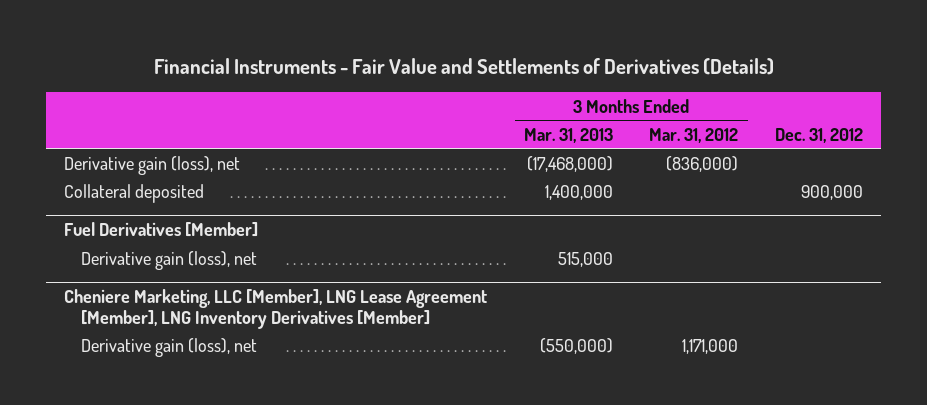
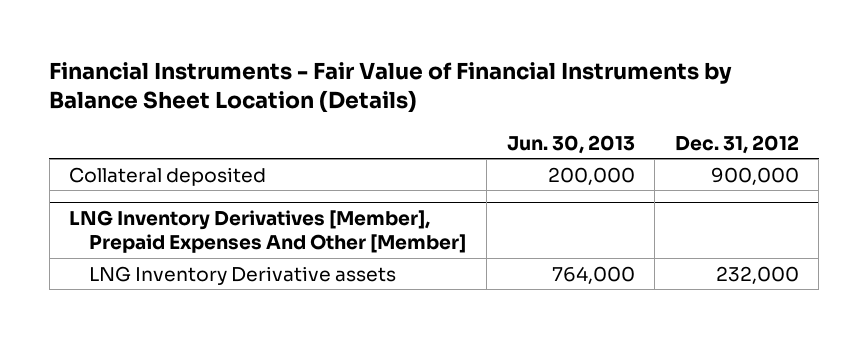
- Financial Instruments - Fair Value and Settlements of Derivatives (Details)
+ Financial Instruments - Fair Value of Financial Instruments by Balance Sheet Location (Details)
- | 3 Months Ended Mar. 31, 2013 | 3 Months Ended Mar. 31, 2012 | Dec. 31, 2012
+ | Jun. 30, 2013 | Dec. 31, 2012
- Derivative gain (loss), net | (17,468,000) | (836,000) |
- Fuel Derivatives [Member]
- Derivative gain (loss), net | 515,000 | |
- Cheniere Marketing, LLC [Member], LNG Lease Agreement [Member], LNG Inventory Derivatives [Member]
- Derivative gain (loss), net | (550,000) | 1,171,000 |
+ LNG Inventory Derivatives [Member], Prepaid Expenses And Other [Member]
+ LNG Inventory Derivative assets | 764,000 | 232,000

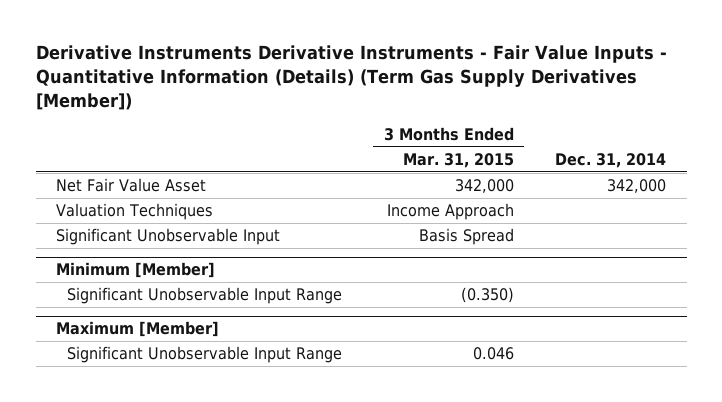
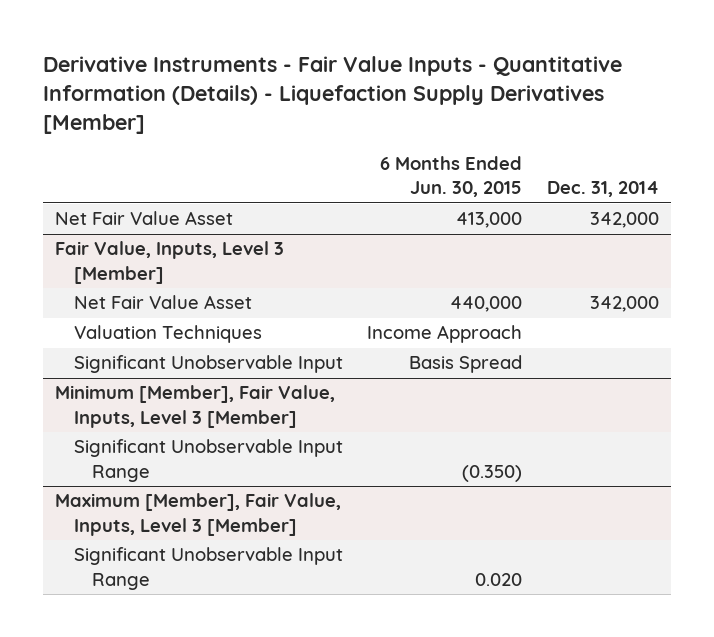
- Derivative Instruments Derivative Instruments - Fair Value Inputs - Quantitative Information (Details) (Term Gas Supply Derivatives [Member])
+ Derivative Instruments - Fair Value Inputs - Quantitative Information (Details) - Liquefaction Supply Derivatives [Member]
- | 3 Months Ended Mar. 31, 2015 | Dec. 31, 2014
+ | 6 Months Ended Jun. 30, 2015 | Dec. 31, 2014
- Valuation Techniques | Income Approach |
- Significant Unobservable Input | Basis Spread |
- Minimum [Member]
+ Fair Value, Inputs, Level 3 [Member]
+ Net Fair Value Asset | 440,000 | 342,000
+ Valuation Techniques | Income Approach |
+ Significant Unobservable Input | Basis Spread |
+ Minimum [Member], Fair Value, Inputs, Level 3 [Member]
- Maximum [Member]
+ Maximum [Member], Fair Value, Inputs, Level 3 [Member]

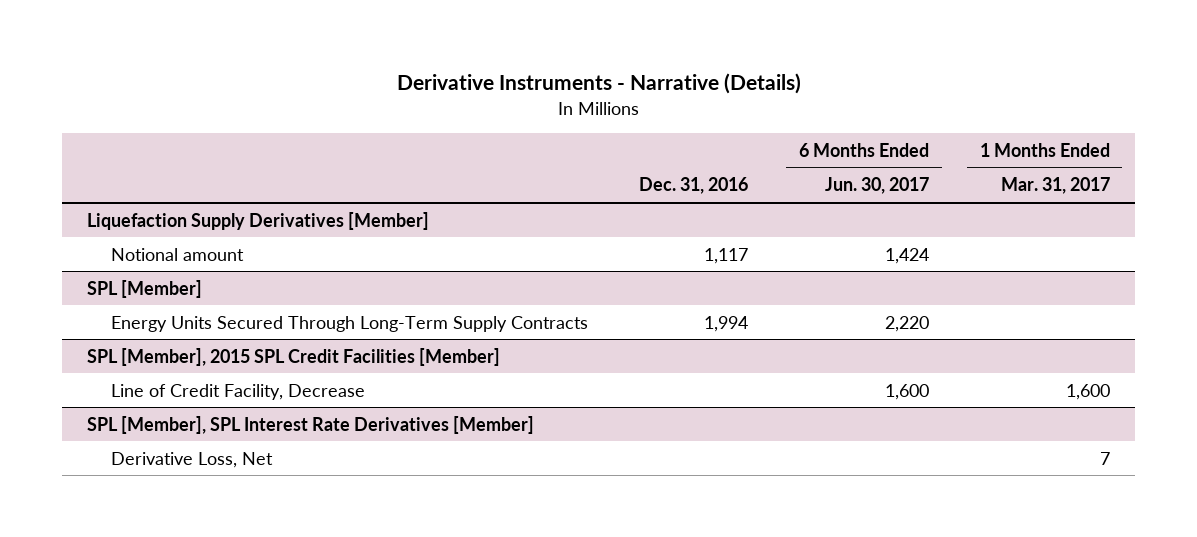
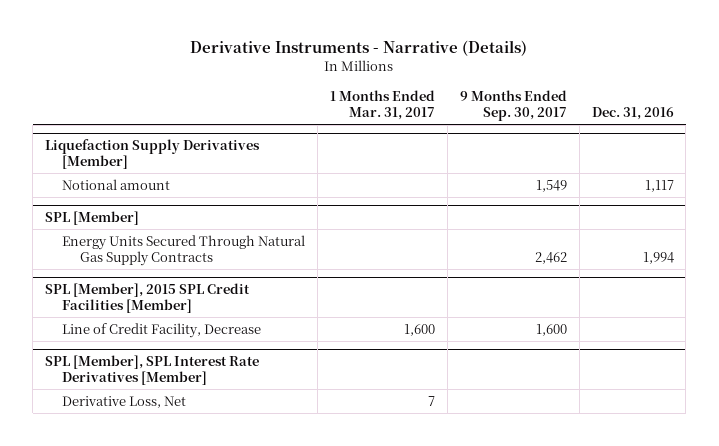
- | Dec. 31, 2016 | 6 Months Ended Jun. 30, 2017 | 1 Months Ended Mar. 31, 2017
+ | 1 Months Ended Mar. 31, 2017 | 9 Months Ended Sep. 30, 2017 | Dec. 31, 2016
@ SPL [Member]
- Energy Units Secured Through Long-Term Supply Contracts | 1,994 | 2,220 |
+ Energy Units Secured Through Natural Gas Supply Contracts | | 2,462 | 1,994

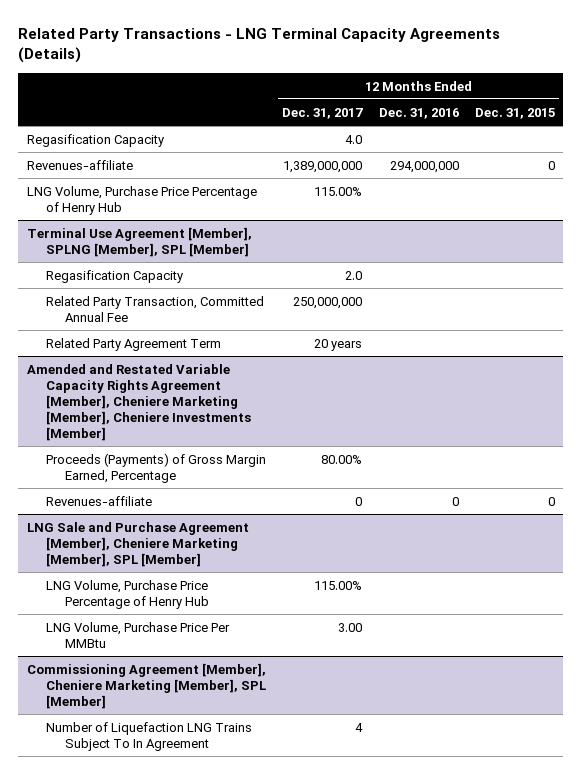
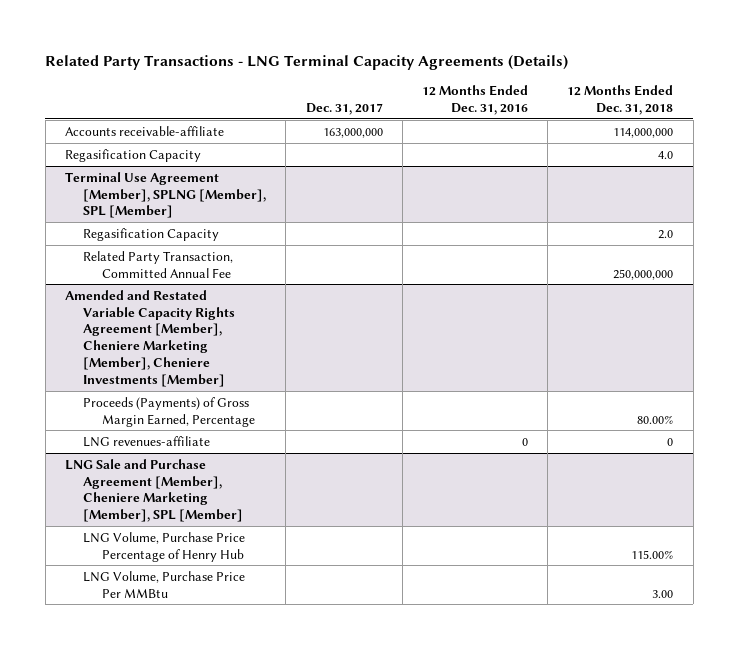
- | 12 Months Ended Dec. 31, 2017 | 12 Months Ended Dec. 31, 2016 | 12 Months Ended Dec. 31, 2015
+ | Dec. 31, 2017 | 12 Months Ended Dec. 31, 2016 | 12 Months Ended Dec. 31, 2018
+ Accounts receivable-affiliate | 163,000,000 | | 114,000,000
- Revenues-affiliate | 1,389,000,000 | 294,000,000 | 0
- LNG Volume, Purchase Price Percentage of Henry Hub | 115.00% | |
@ Terminal Use Agreement [Member], SPLNG [Member], SPL [Member]
- Related Party Agreement Term | 20 years | |
@ Amended and Restated Variable Capacity Rights Agreement [Member], Cheniere Marketing [Member], Cheniere Investments [Member]
- Revenues-affiliate | 0 | 0 | 0
+ LNG revenues-affiliate | | 0 | 0
- Commissioning Agreement [Member], Cheniere Marketing [Member], SPL [Member]
- Number of Liquefaction LNG Trains Subject To In Agreement | 4 | |

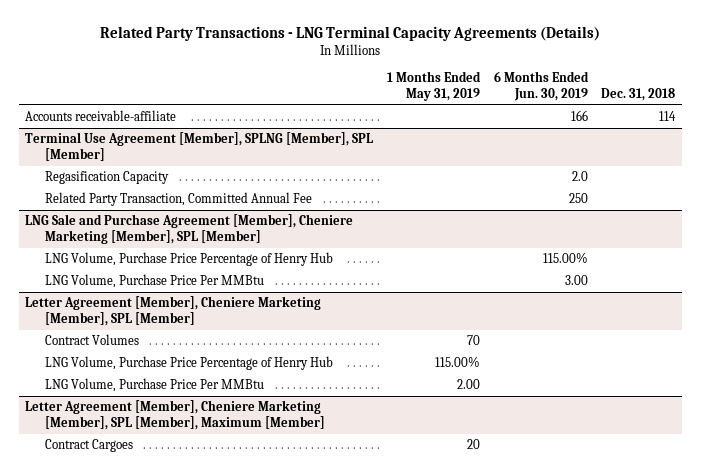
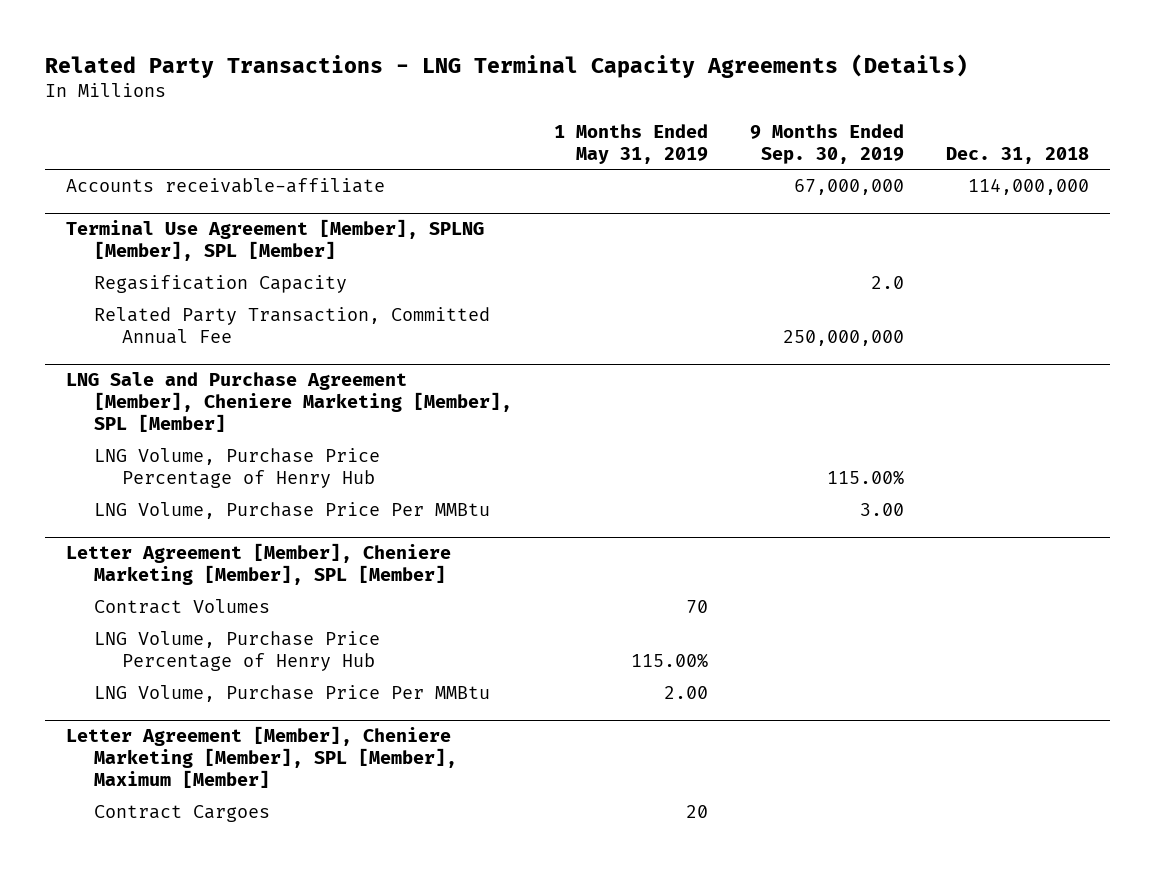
- | 1 Months Ended May 31, 2019 | 6 Months Ended Jun. 30, 2019 | Dec. 31, 2018
+ | 1 Months Ended May 31, 2019 | 9 Months Ended Sep. 30, 2019 | Dec. 31, 2018
- Accounts receivable-affiliate | | 166 | 114
+ Accounts receivable-affiliate | | 67,000,000 | 114,000,000

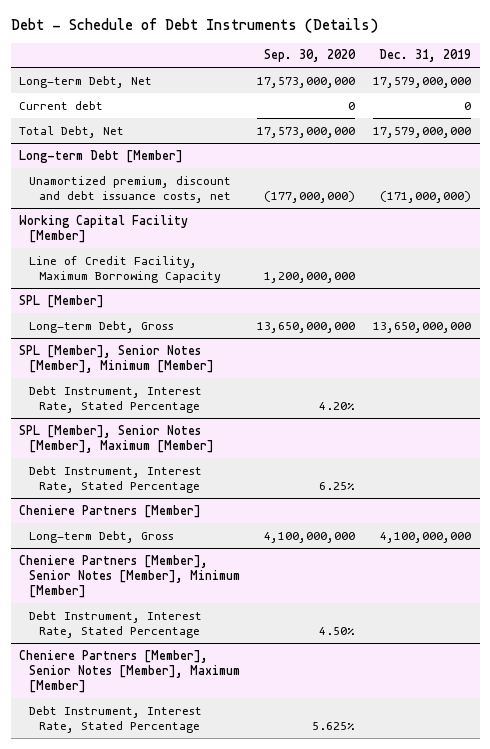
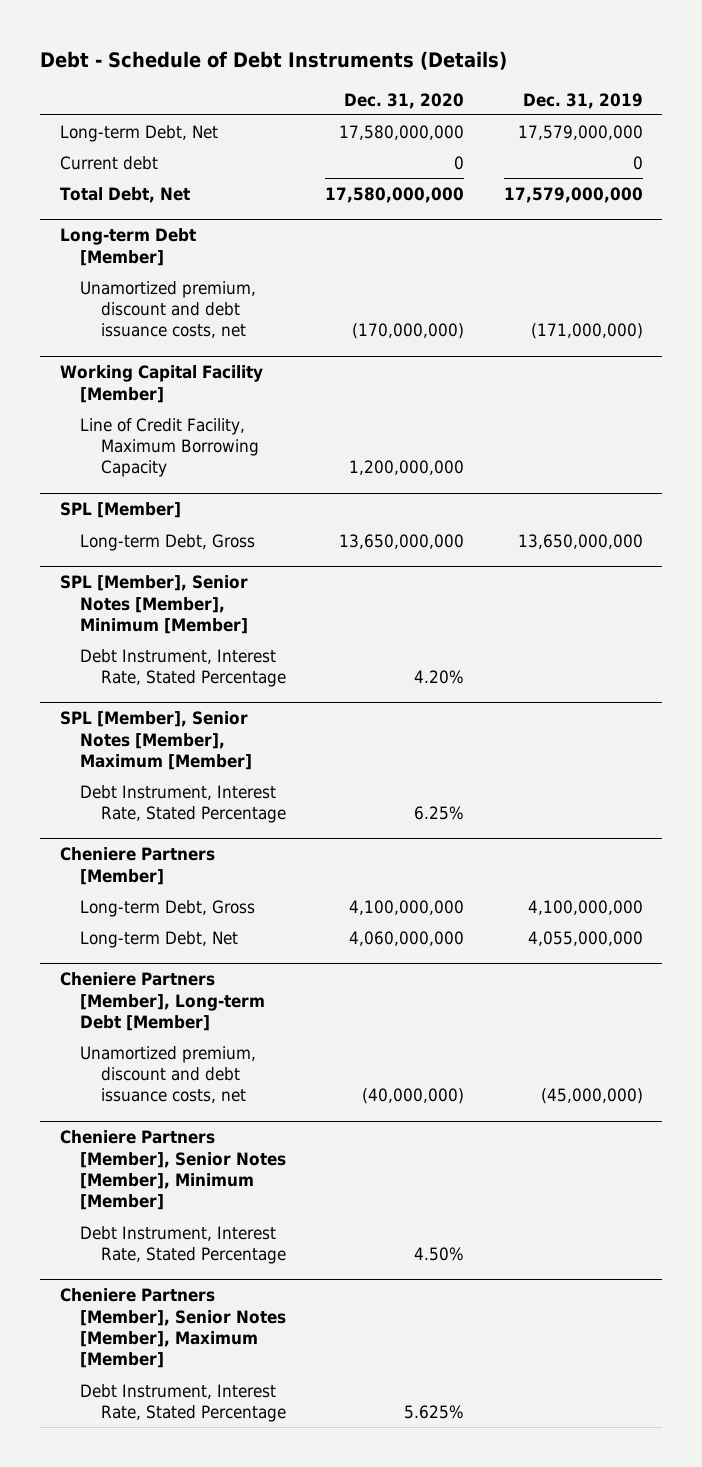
- | Sep. 30, 2020 | Dec. 31, 2019
+ | Dec. 31, 2020 | Dec. 31, 2019
@ Cheniere Partners [Member]
+ Long-term Debt, Net | 4,060,000,000 | 4,055,000,000
+ Cheniere Partners [Member], Long-term Debt [Member]
+ Unamortized premium, discount and debt issuance costs, net | (40,000,000) | (45,000,000)

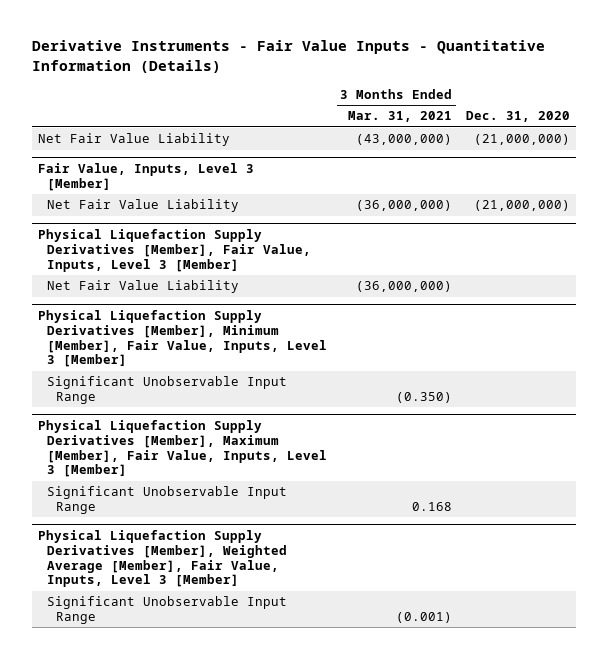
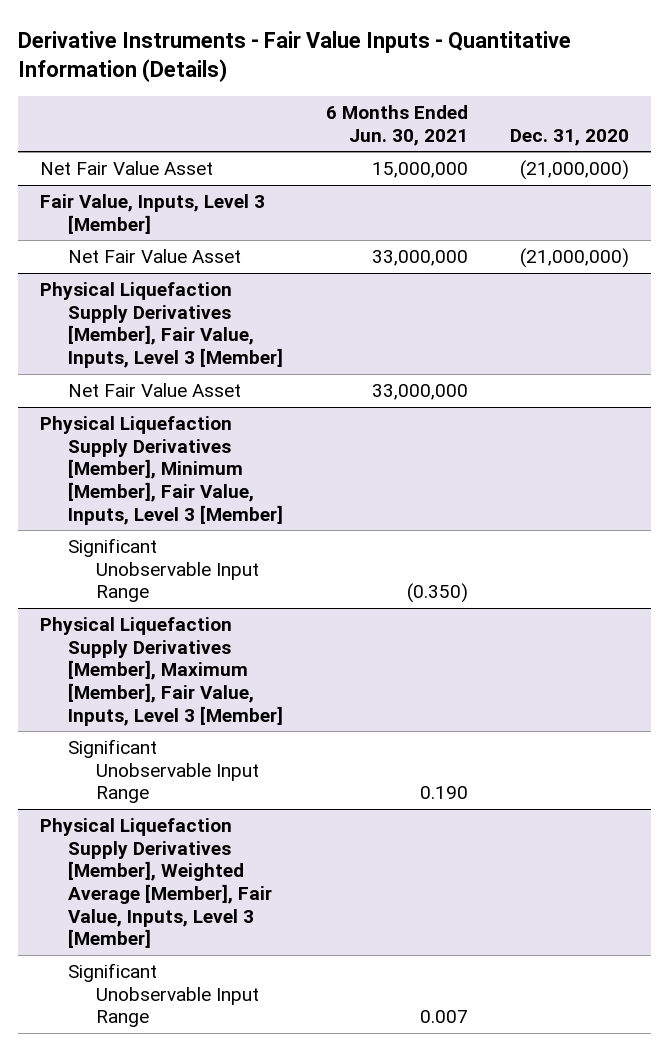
- | 3 Months Ended Mar. 31, 2021 | Dec. 31, 2020
+ | 6 Months Ended Jun. 30, 2021 | Dec. 31, 2020
- Net Fair Value Liability | (43,000,000) | (21,000,000)
+ Net Fair Value Asset | 15,000,000 | (21,000,000)
@ Fair Value, Inputs, Level 3 [Member]
- Net Fair Value Liability | (36,000,000) | (21,000,000)
+ Net Fair Value Asset | 33,000,000 | (21,000,000)
@ Physical Liquefaction Supply Derivatives [Member], Fair Value, Inputs, Level 3 [Member]
- Net Fair Value Liability | (36,000,000) |
+ Net Fair Value Asset | 33,000,000 |

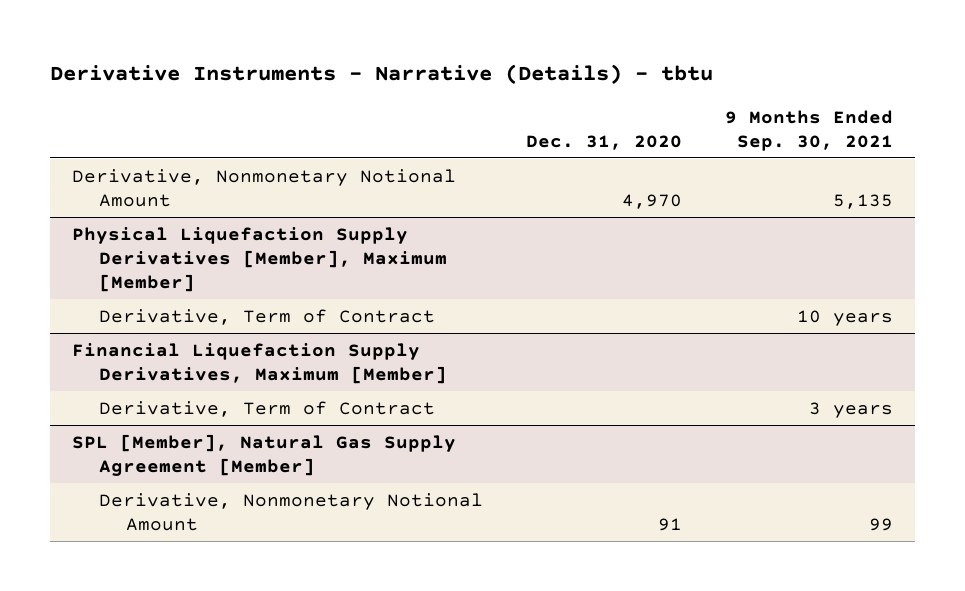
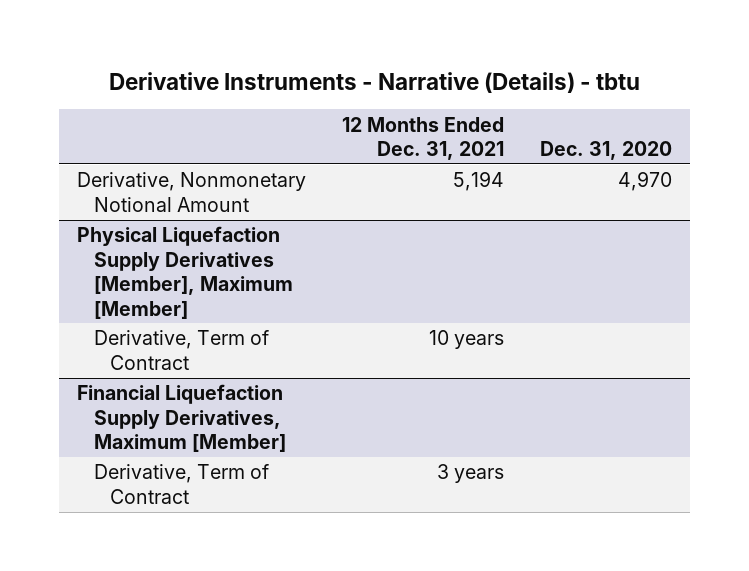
- | Dec. 31, 2020 | 9 Months Ended Sep. 30, 2021
+ | 12 Months Ended Dec. 31, 2021 | Dec. 31, 2020
- SPL [Member], Natural Gas Supply Agreement [Member]
- Derivative, Nonmonetary Notional Amount | 91 | 99

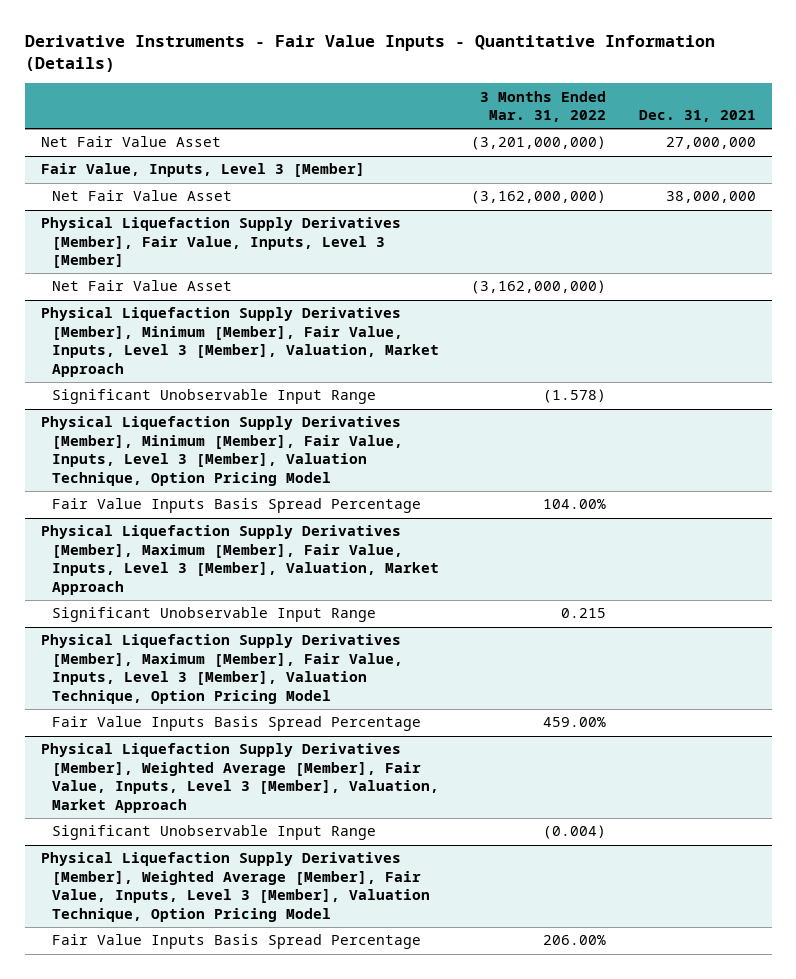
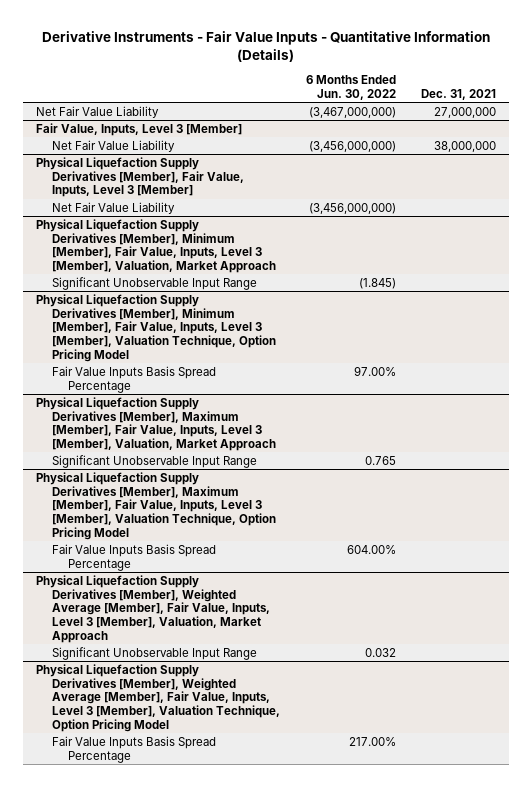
- | 3 Months Ended Mar. 31, 2022 | Dec. 31, 2021
+ | 6 Months Ended Jun. 30, 2022 | Dec. 31, 2021
- Net Fair Value Asset | (3,201,000,000) | 27,000,000
+ Net Fair Value Liability | (3,467,000,000) | 27,000,000
@ Fair Value, Inputs, Level 3 [Member]
- Net Fair Value Asset | (3,162,000,000) | 38,000,000
+ Net Fair Value Liability | (3,456,000,000) | 38,000,000
@ Physical Liquefaction Supply Derivatives [Member], Fair Value, Inputs, Level 3 [Member]
- Net Fair Value Asset | (3,162,000,000) |
+ Net Fair Value Liability | (3,456,000,000) |

